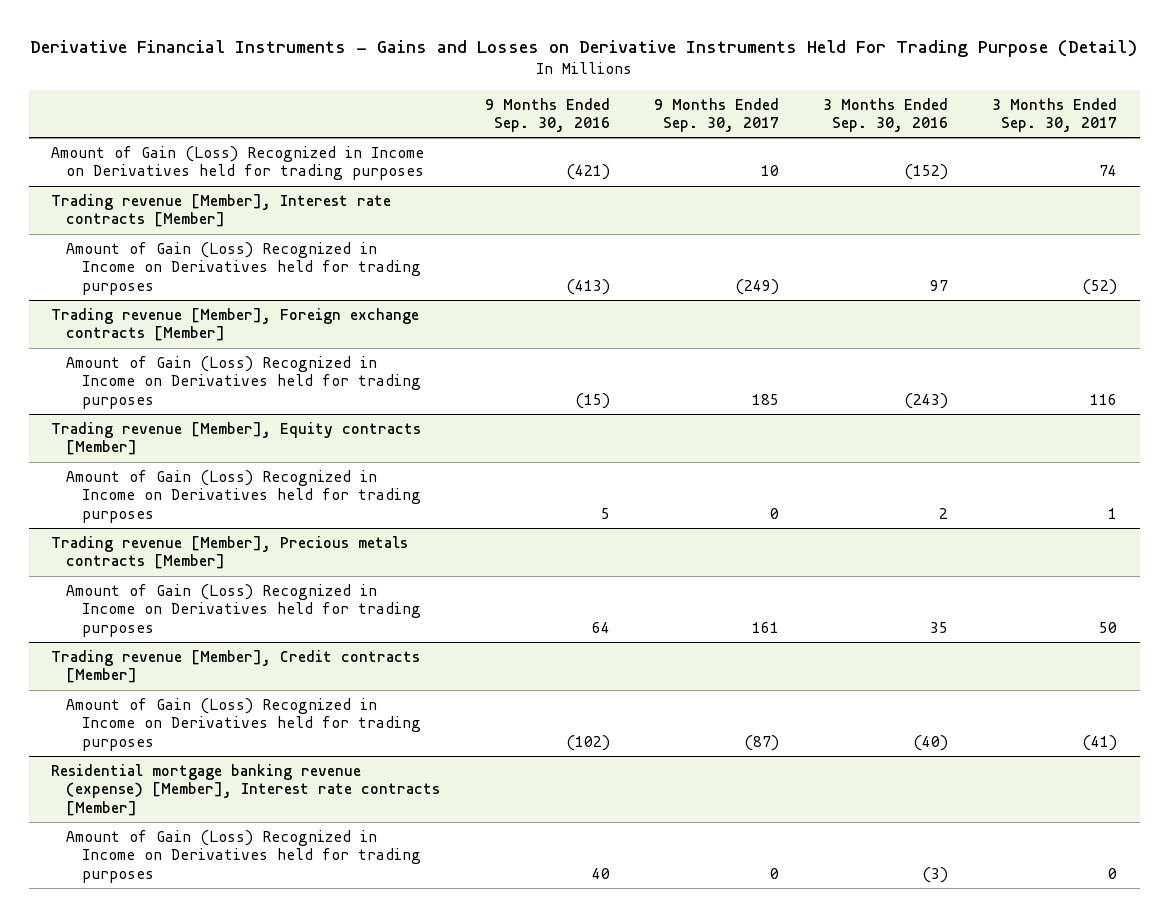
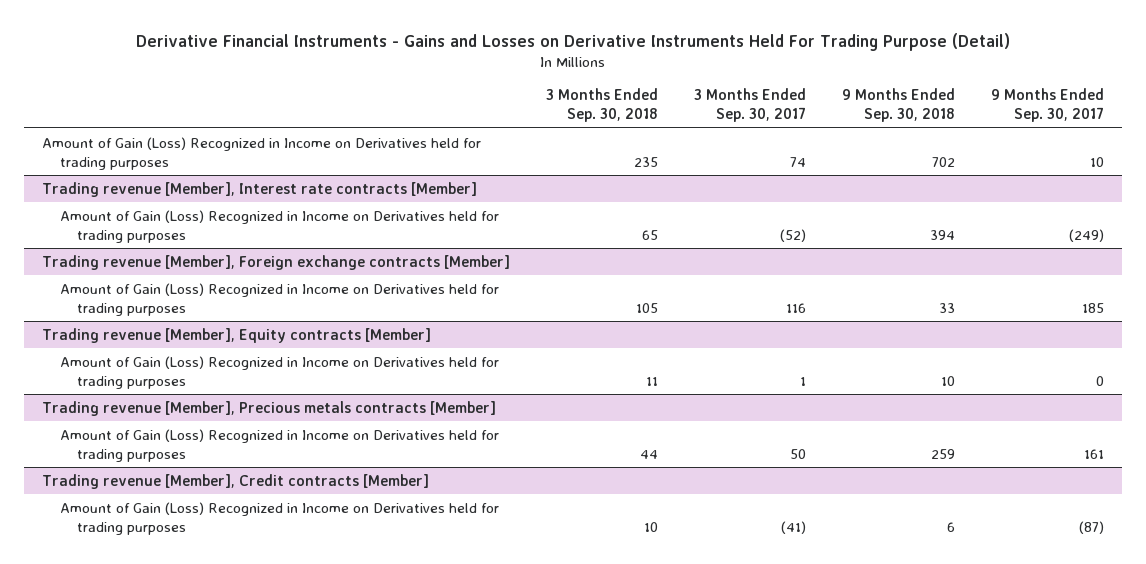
- | 9 Months Ended Sep. 30, 2016 | 9 Months Ended Sep. 30, 2017 | 3 Months Ended Sep. 30, 2016 | 3 Months Ended Sep. 30, 2017
+ | 3 Months Ended Sep. 30, 2018 | 3 Months Ended Sep. 30, 2017 | 9 Months Ended Sep. 30, 2018 | 9 Months Ended Sep. 30, 2017
- Residential mortgage banking revenue (expense) [Member], Interest rate contracts [Member]
- Amount of Gain (Loss) Recognized in Income on Derivatives held for trading purposes | 40 | 0 | (3) | 0

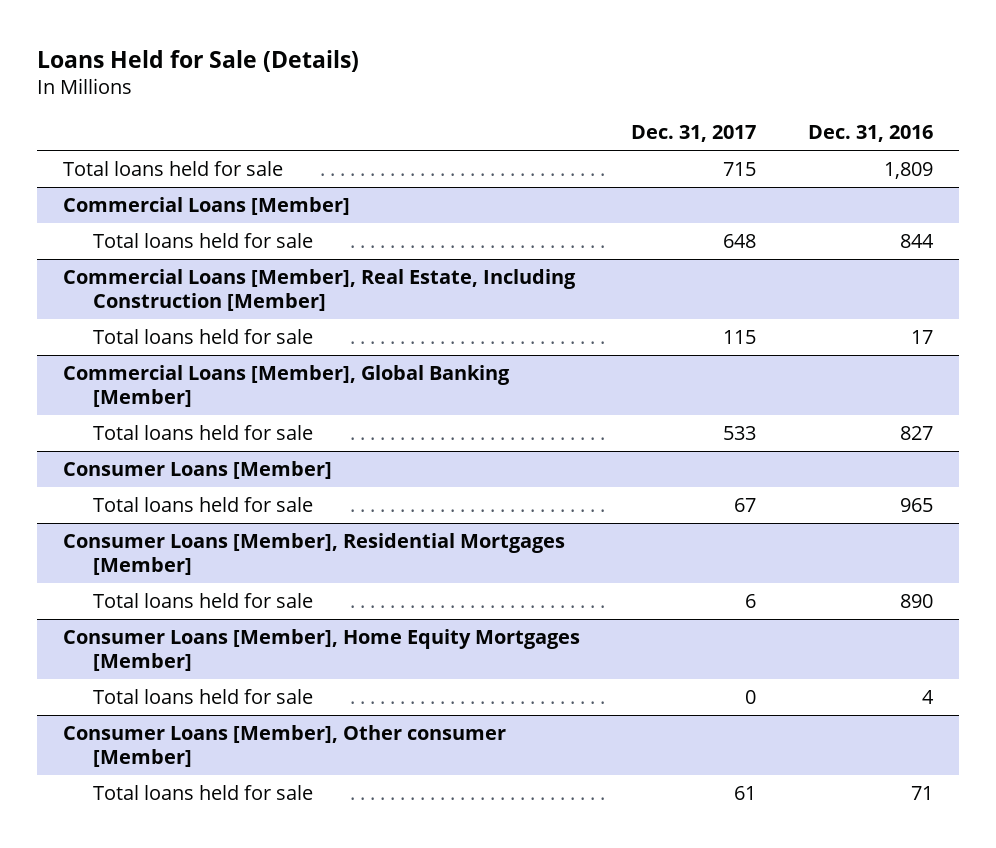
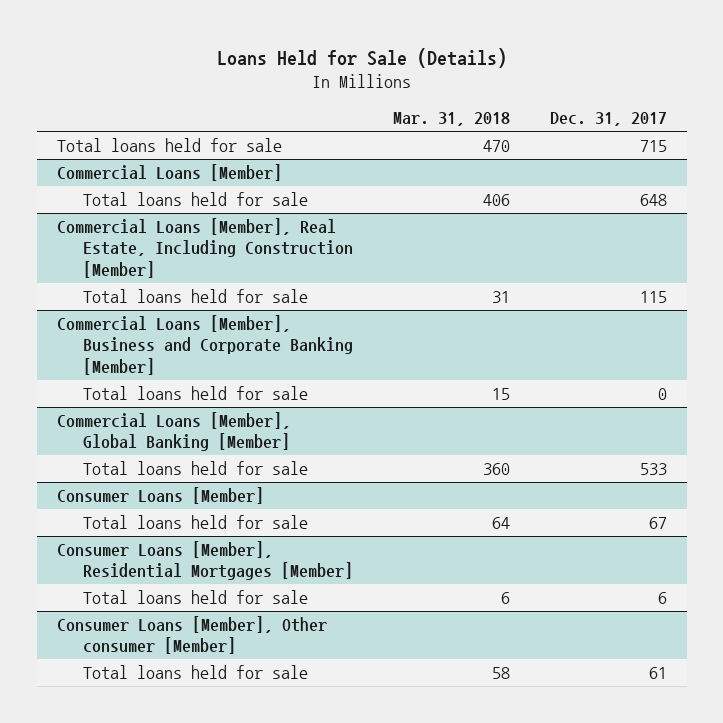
- | Dec. 31, 2017 | Dec. 31, 2016
+ | Mar. 31, 2018 | Dec. 31, 2017
+ Commercial Loans [Member], Business and Corporate Banking [Member]
+ Total loans held for sale | 15 | 0
- Consumer Loans [Member], Home Equity Mortgages [Member]
- Total loans held for sale | 0 | 4

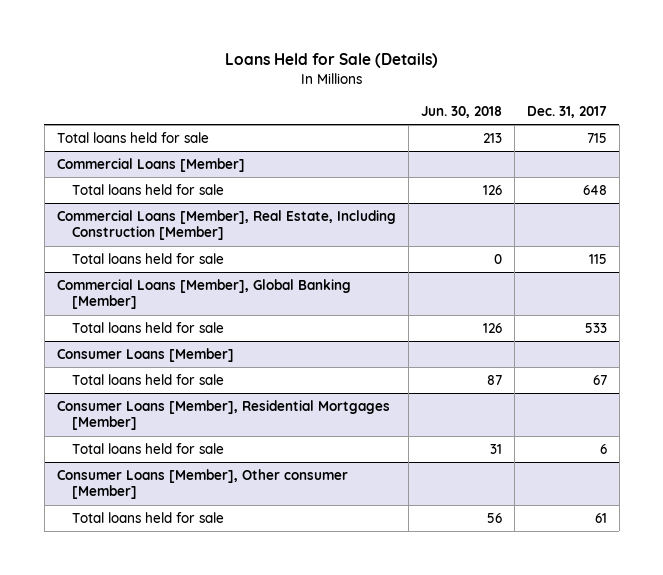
- | Mar. 31, 2018 | Dec. 31, 2017
+ | Jun. 30, 2018 | Dec. 31, 2017
- Commercial Loans [Member], Business and Corporate Banking [Member]
- Total loans held for sale | 15 | 0

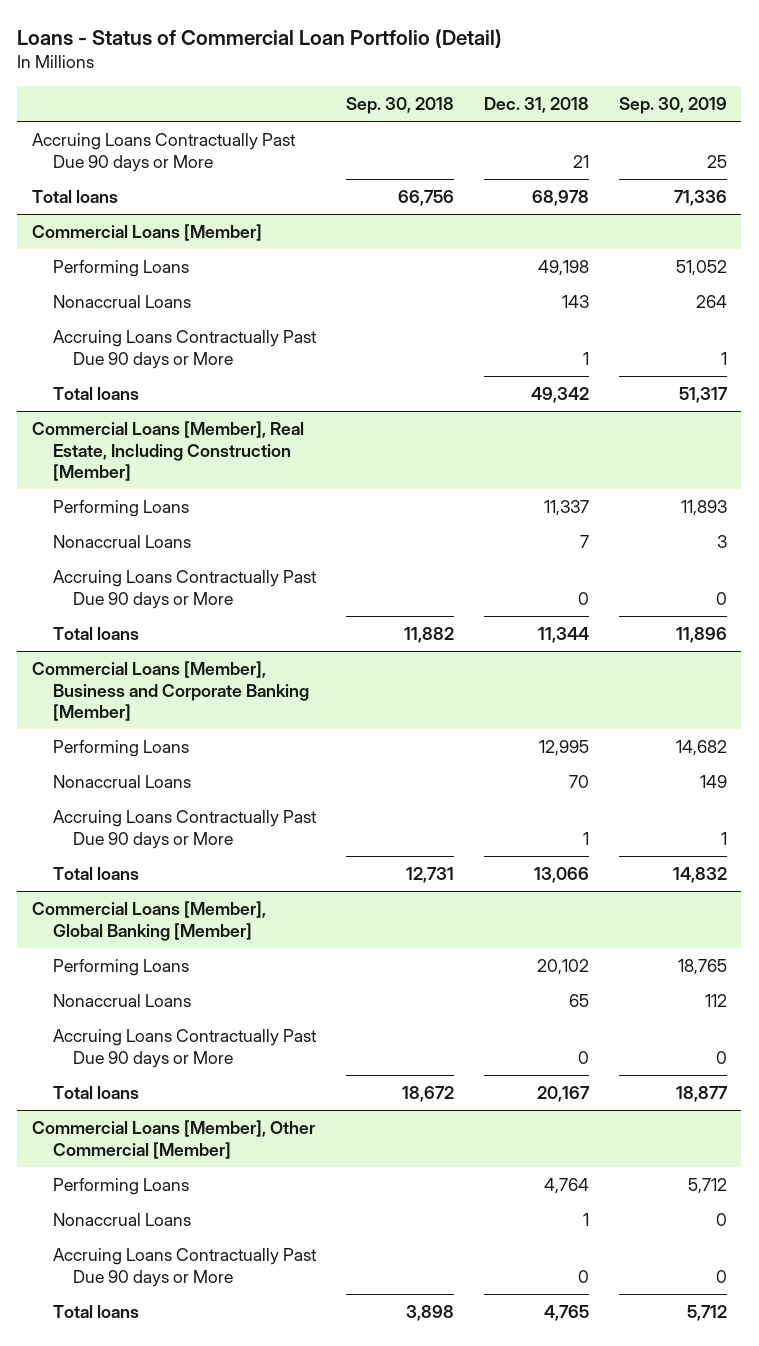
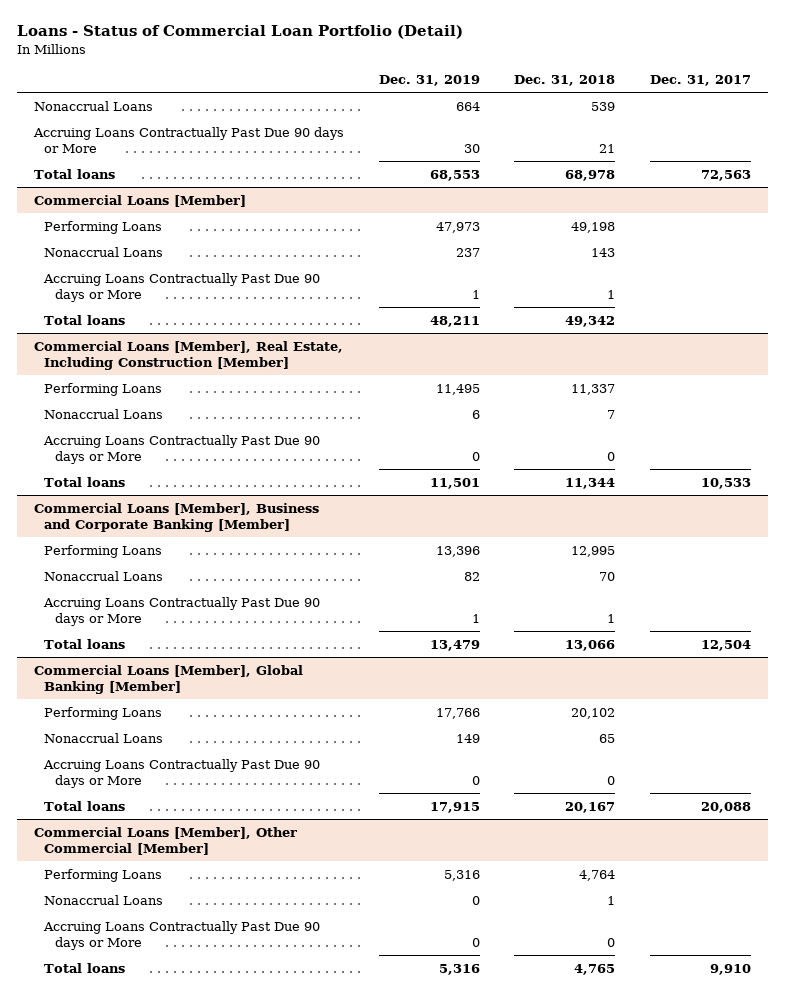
- | Sep. 30, 2018 | Dec. 31, 2018 | Sep. 30, 2019
+ | Dec. 31, 2019 | Dec. 31, 2018 | Dec. 31, 2017
+ Nonaccrual Loans | 664 | 539 |

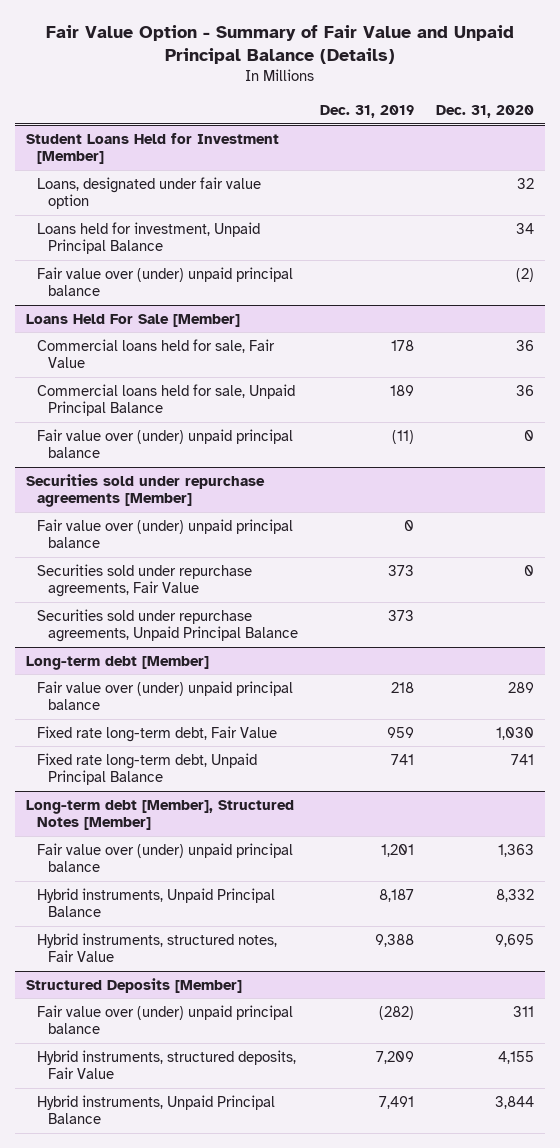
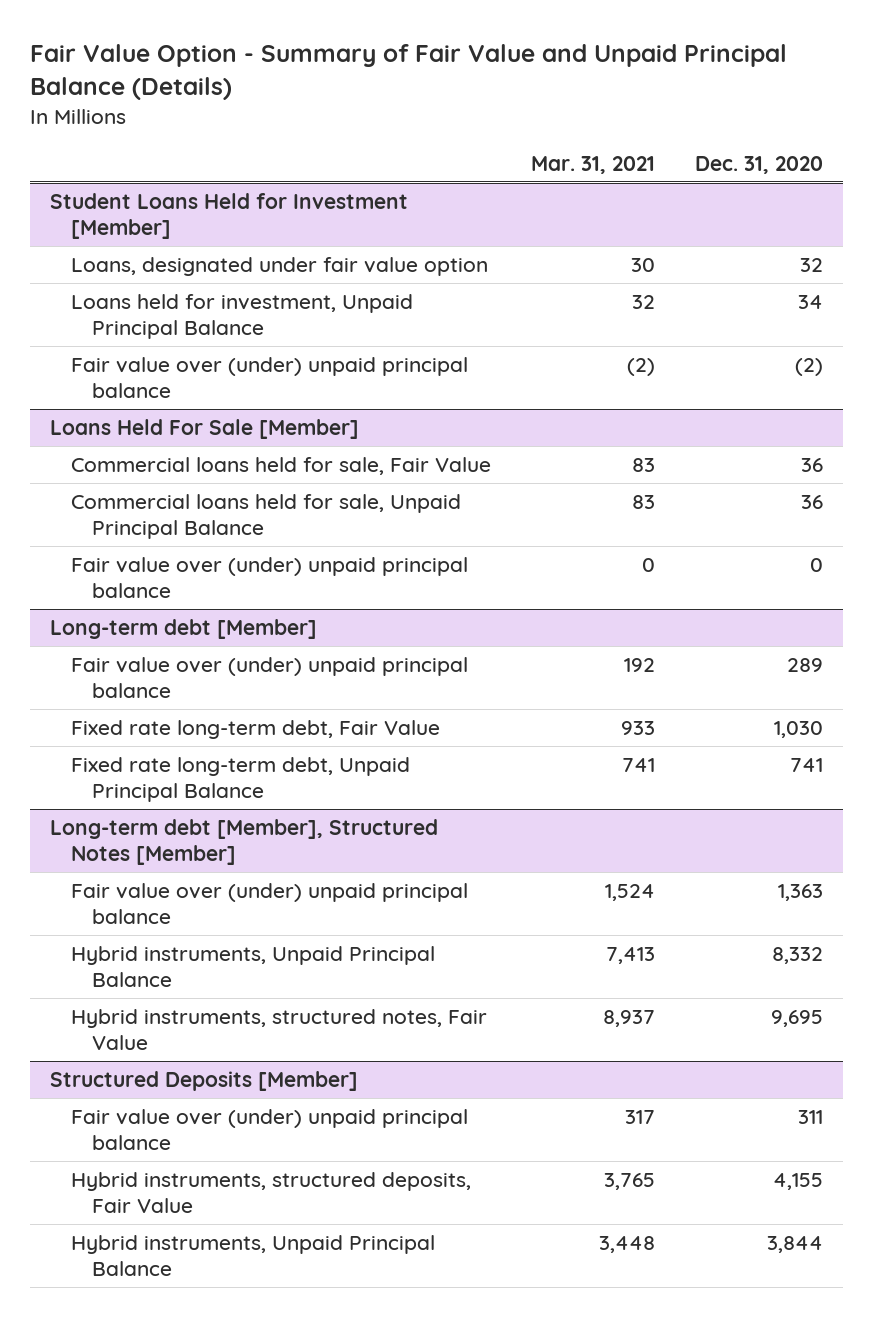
- | Dec. 31, 2019 | Dec. 31, 2020
+ | Mar. 31, 2021 | Dec. 31, 2020
- Securities sold under repurchase agreements [Member]
- Fair value over (under) unpaid principal balance | 0 |
- Securities sold under repurchase agreements, Fair Value | 373 | 0
- Securities sold under repurchase agreements, Unpaid Principal Balance | 373 |

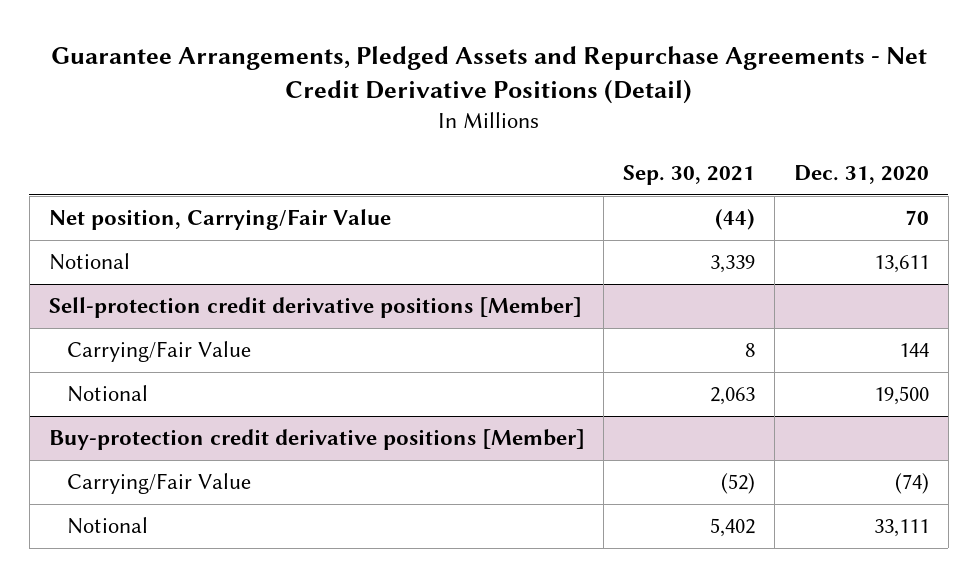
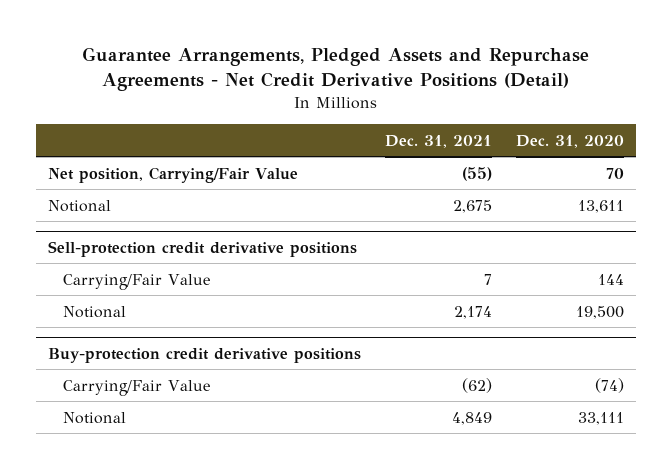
- | Sep. 30, 2021 | Dec. 31, 2020
+ | Dec. 31, 2021 | Dec. 31, 2020
- Sell-protection credit derivative positions [Member]
+ Sell-protection credit derivative positions
- Buy-protection credit derivative positions [Member]
+ Buy-protection credit derivative positions

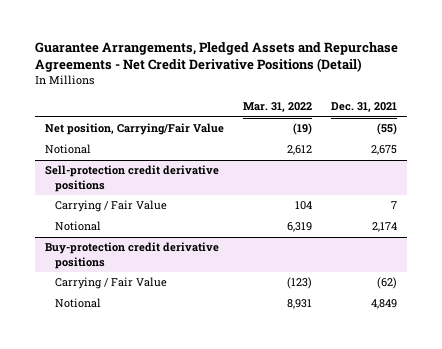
- | Dec. 31, 2021 | Dec. 31, 2020
+ | Mar. 31, 2022 | Dec. 31, 2021
@ Sell-protection credit derivative positions
- Carrying/Fair Value | 7 | 144
+ Carrying / Fair Value | 104 | 7
@ Buy-protection credit derivative positions
- Carrying/Fair Value | (62) | (74)
+ Carrying / Fair Value | (123) | (62)

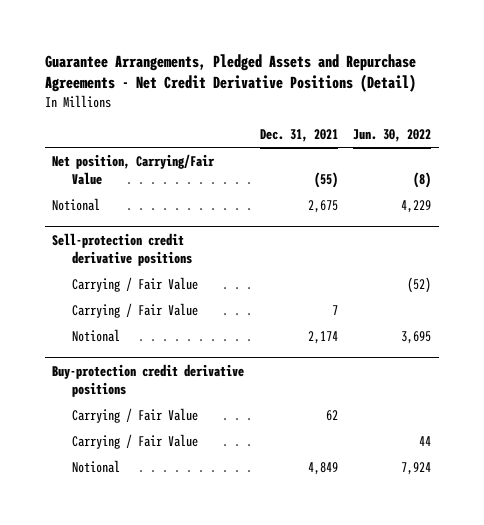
- | Mar. 31, 2022 | Dec. 31, 2021
+ | Dec. 31, 2021 | Jun. 30, 2022
@ Sell-protection credit derivative positions
+ Carrying / Fair Value | | (52)
@ Buy-protection credit derivative positions
- Carrying / Fair Value | (123) | (62)
+ Carrying / Fair Value | 62 |
+ Carrying / Fair Value | | 44

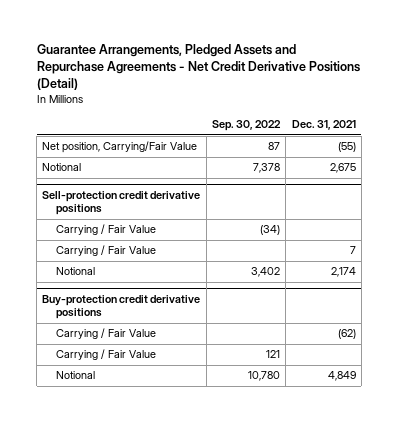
- | Dec. 31, 2021 | Jun. 30, 2022
+ | Sep. 30, 2022 | Dec. 31, 2021
@ Buy-protection credit derivative positions
- Carrying / Fair Value | 62 |
+ Carrying / Fair Value | | (62)

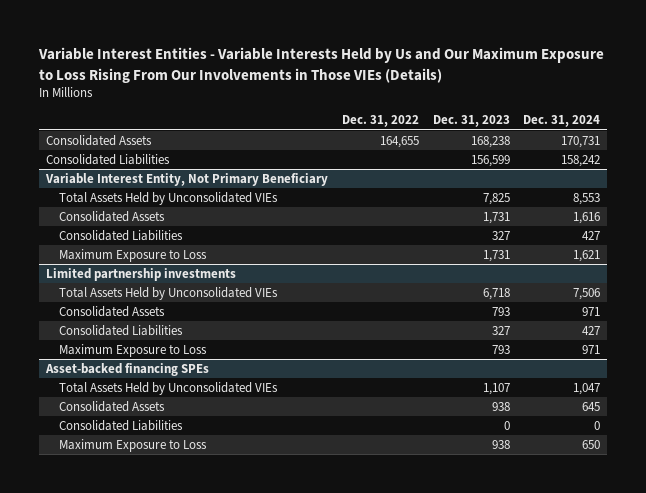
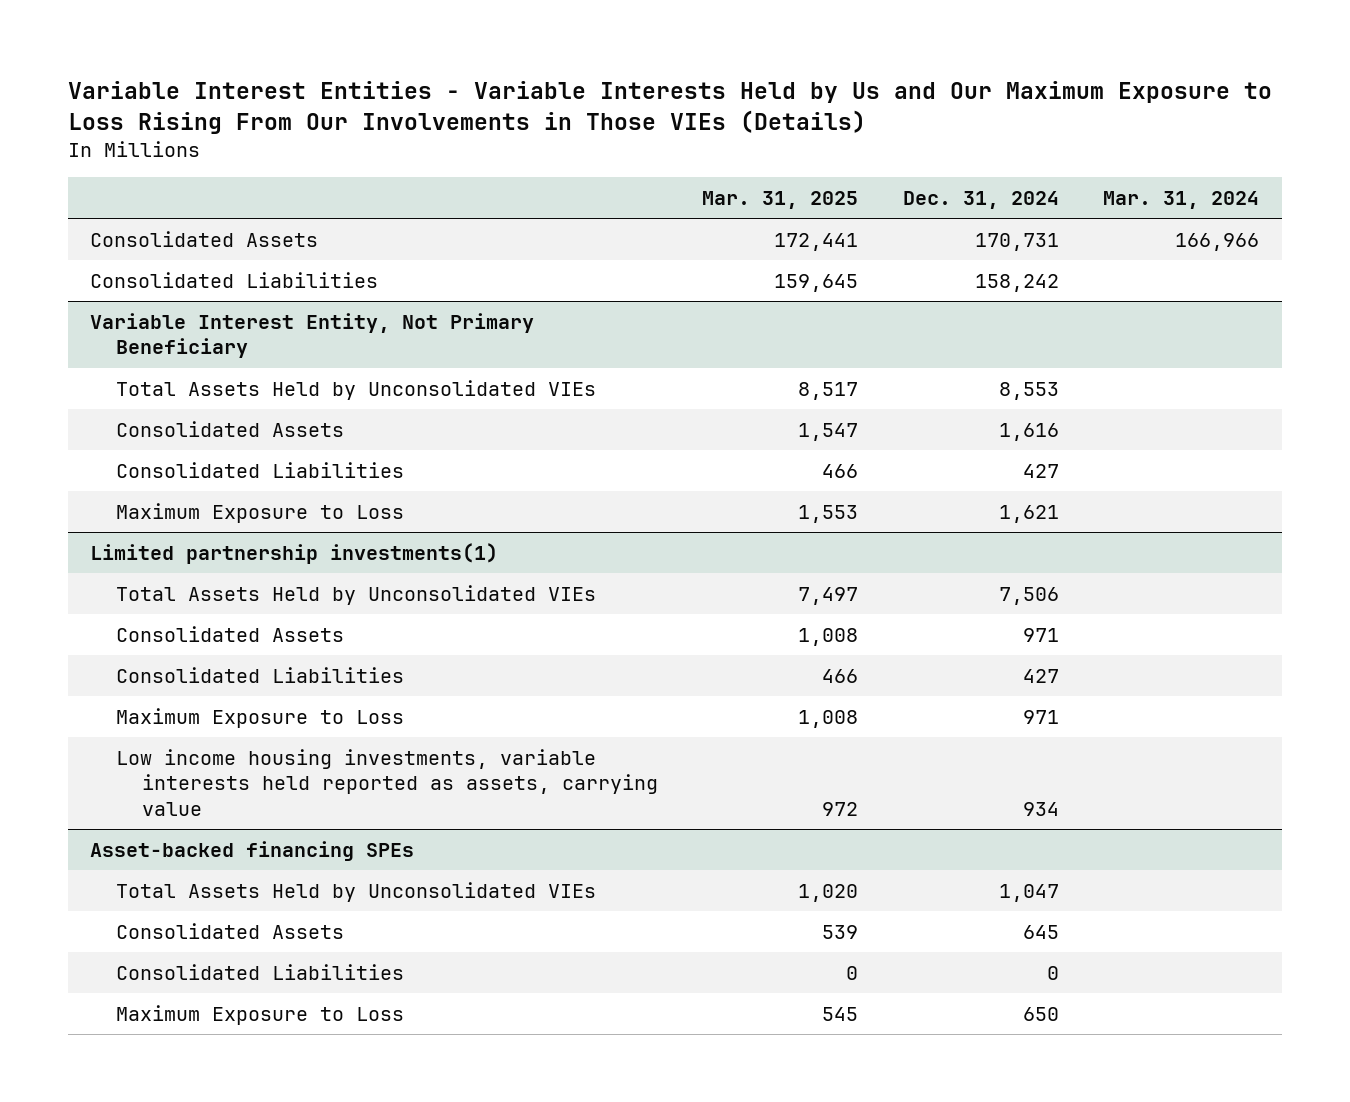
- | Dec. 31, 2022 | Dec. 31, 2023 | Dec. 31, 2024
+ | Mar. 31, 2025 | Dec. 31, 2024 | Mar. 31, 2024
- Limited partnership investments
+ Limited partnership investments(1)
+ Low income housing investments, variable interests held reported as assets, carrying value | 972 | 934 |

